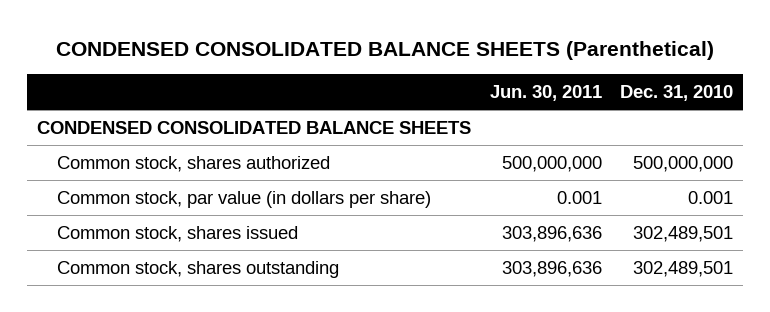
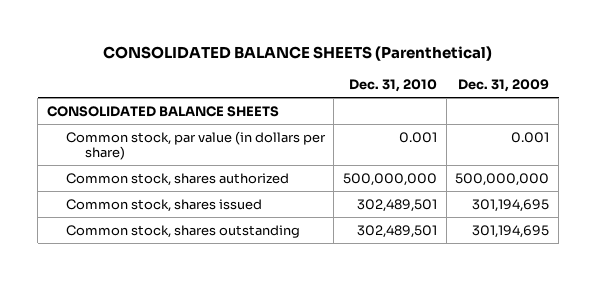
- CONDENSED CONSOLIDATED BALANCE SHEETS (Parenthetical)
+ CONSOLIDATED BALANCE SHEETS (Parenthetical)
- | Jun. 30, 2011 | Dec. 31, 2010
+ | Dec. 31, 2010 | Dec. 31, 2009
- CONDENSED CONSOLIDATED BALANCE SHEETS
+ CONSOLIDATED BALANCE SHEETS
moved down: Common stock, shares authorized | 500,000,000 | 500,000,000

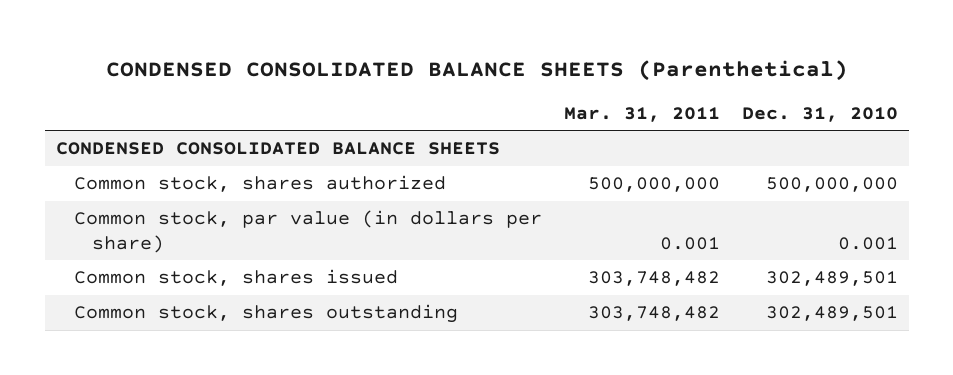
- CONSOLIDATED BALANCE SHEETS (Parenthetical)
+ CONDENSED CONSOLIDATED BALANCE SHEETS (Parenthetical)
- | Dec. 31, 2010 | Dec. 31, 2009
+ | Mar. 31, 2011 | Dec. 31, 2010
- CONSOLIDATED BALANCE SHEETS
+ CONDENSED CONSOLIDATED BALANCE SHEETS
moved down: Common stock, par value (in dollars per share) | 0.001 | 0.001

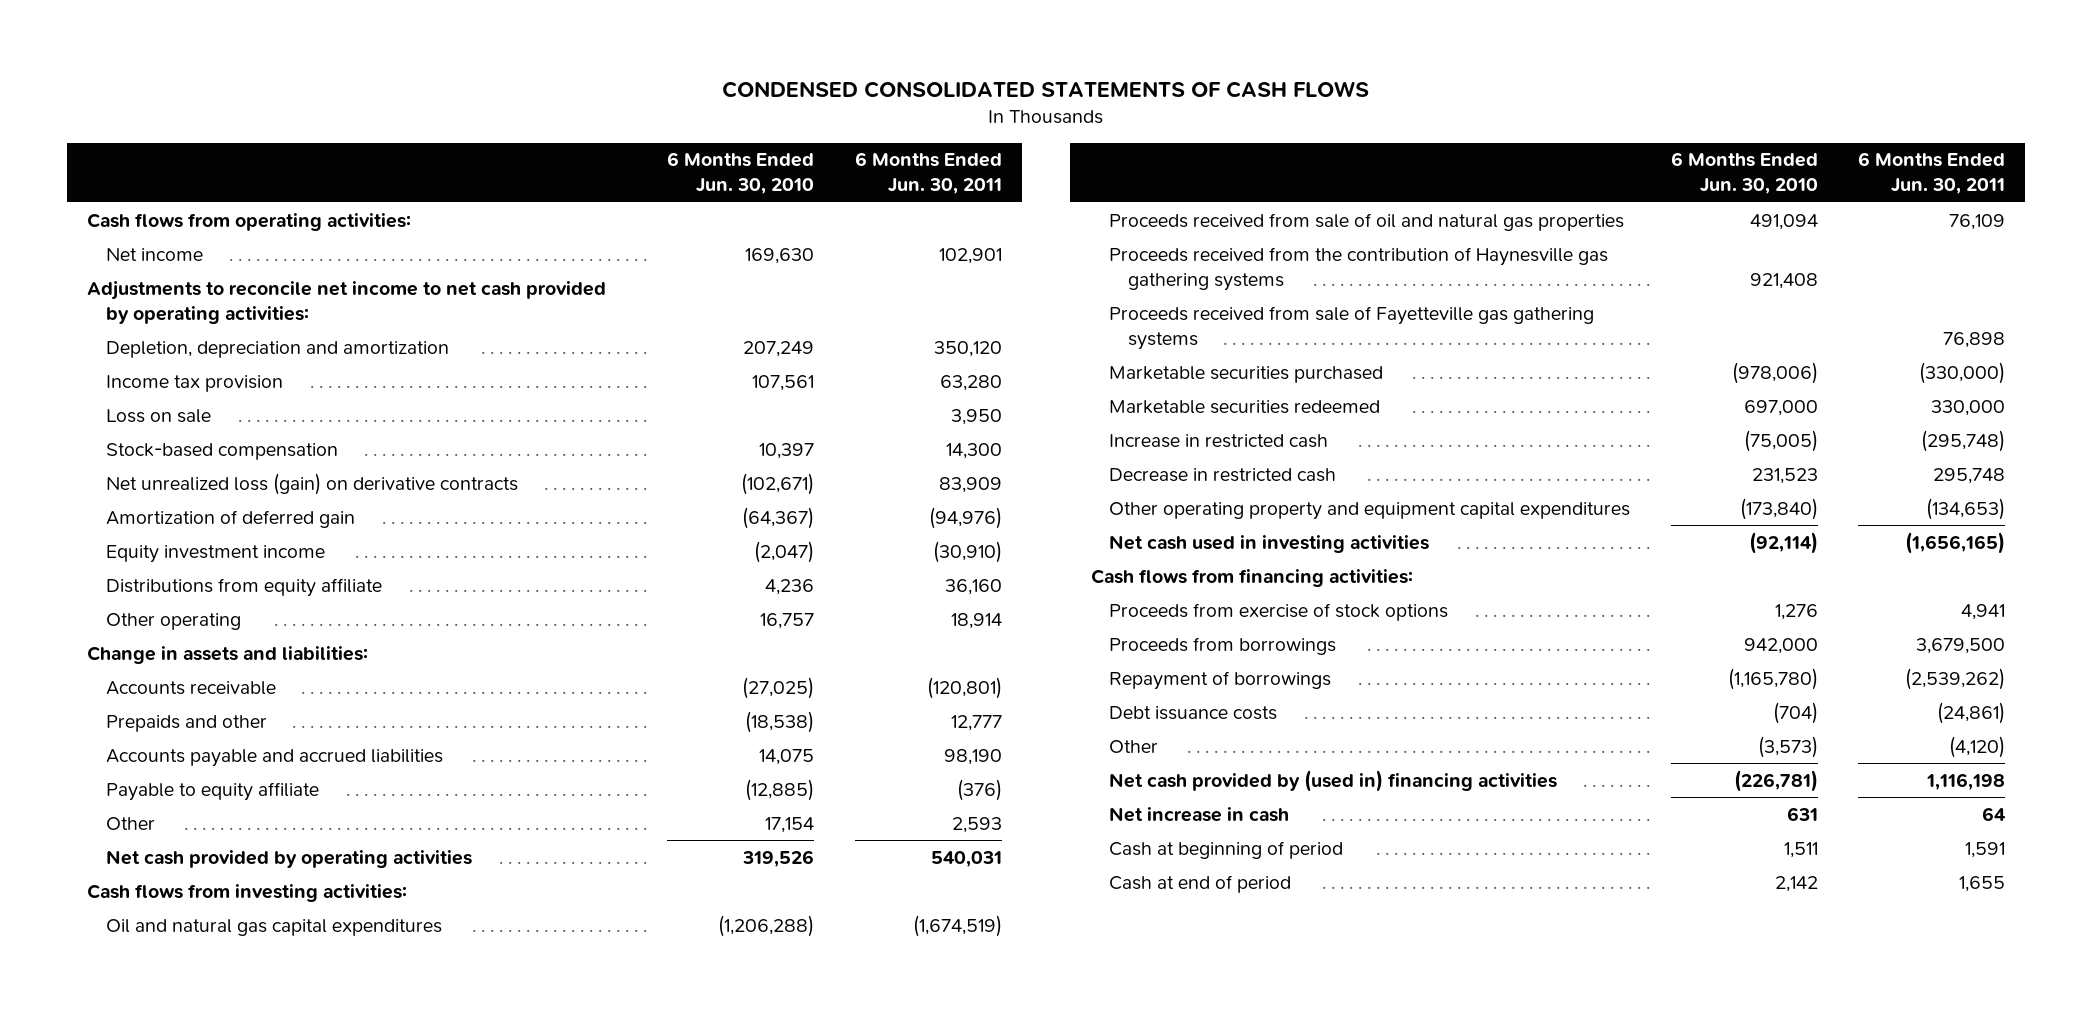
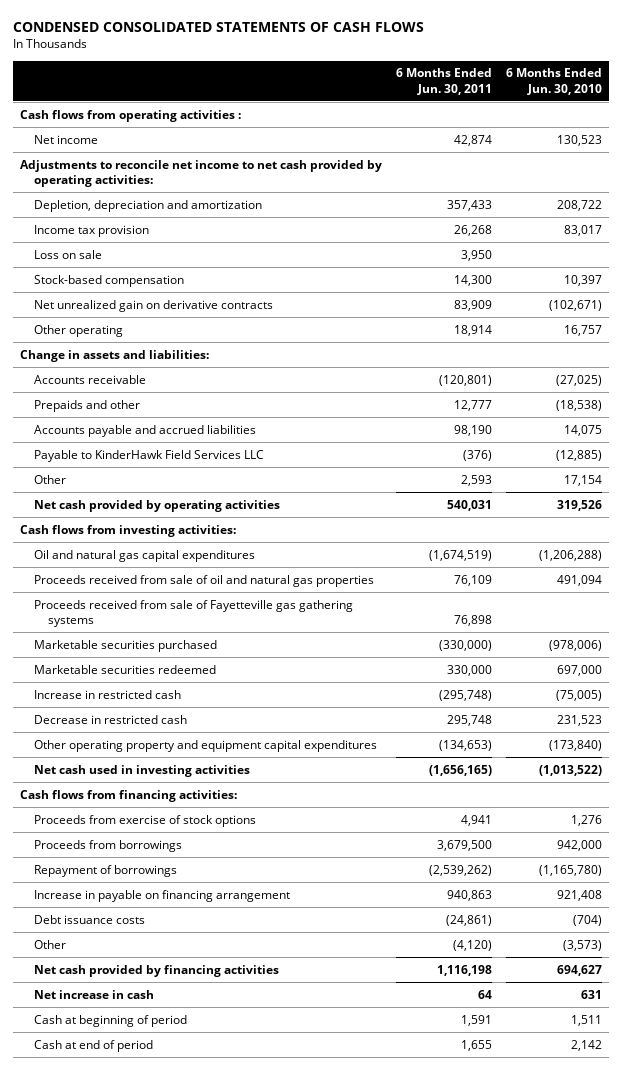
- | 6 Months Ended Jun. 30, 2010 | 6 Months Ended Jun. 30, 2011
+ | 6 Months Ended Jun. 30, 2011 | 6 Months Ended Jun. 30, 2010
- Cash flows from operating activities:
- Net income | 169,630 | 102,901
+ Cash flows from operating activities :
+ Net income | 42,874 | 130,523
- Depletion, depreciation and amortization | 207,249 | 350,120
- Income tax provision | 107,561 | 63,280
+ Depletion, depreciation and amortization | 357,433 | 208,722
+ Income tax provision | 26,268 | 83,017
- Net unrealized loss (gain) on derivative contracts | (102,671) | 83,909
- Amortization of deferred gain | (64,367) | (94,976)
- Equity investment income | (2,047) | (30,910)
- Distributions from equity affiliate | 4,236 | 36,160
+ Net unrealized gain on derivative contracts | 83,909 | (102,671)
- Payable to equity affiliate | (12,885) | (376)
+ Payable to KinderHawk Field Services LLC | (376) | (12,885)
- Proceeds received from the contribution of Haynesville gas gathering systems | 921,408 |
- Net cash used in investing activities | (92,114) | (1,656,165)
+ Net cash used in investing activities | (1,656,165) | (1,013,522)
+ Increase in payable on financing arrangement | 940,863 | 921,408
- Net cash provided by (used in) financing activities | (226,781) | 1,116,198
+ Net cash provided by financing activities | 1,116,198 | 694,627

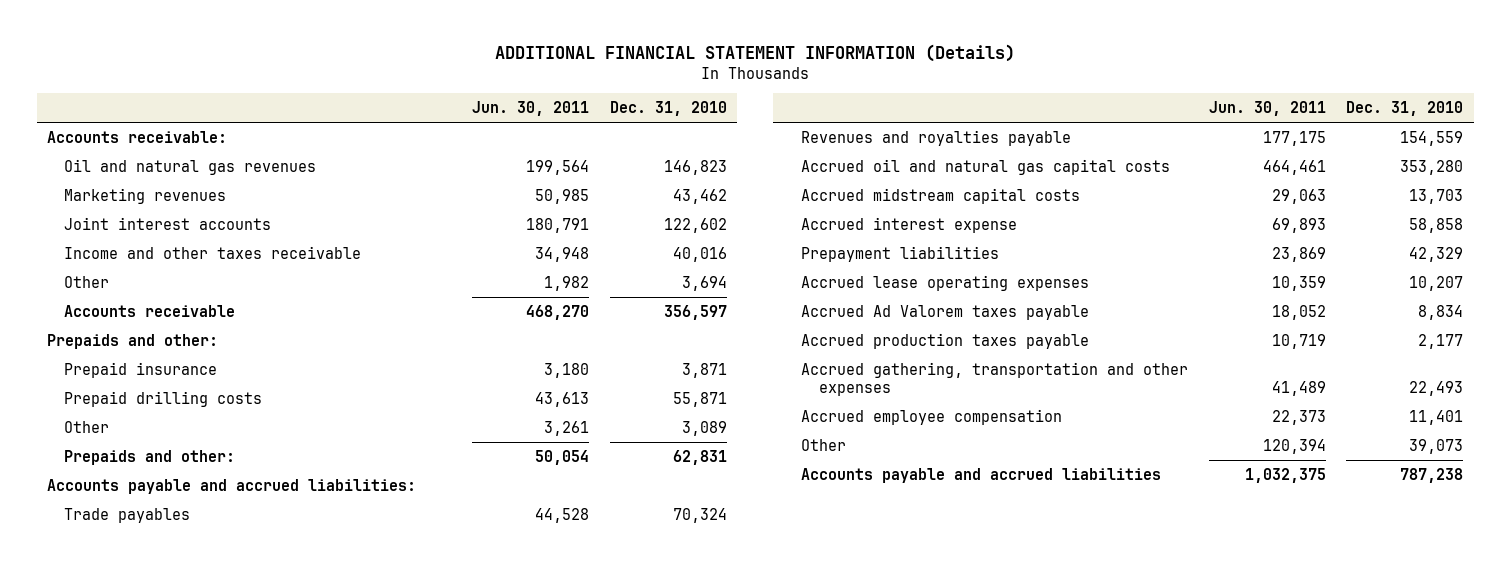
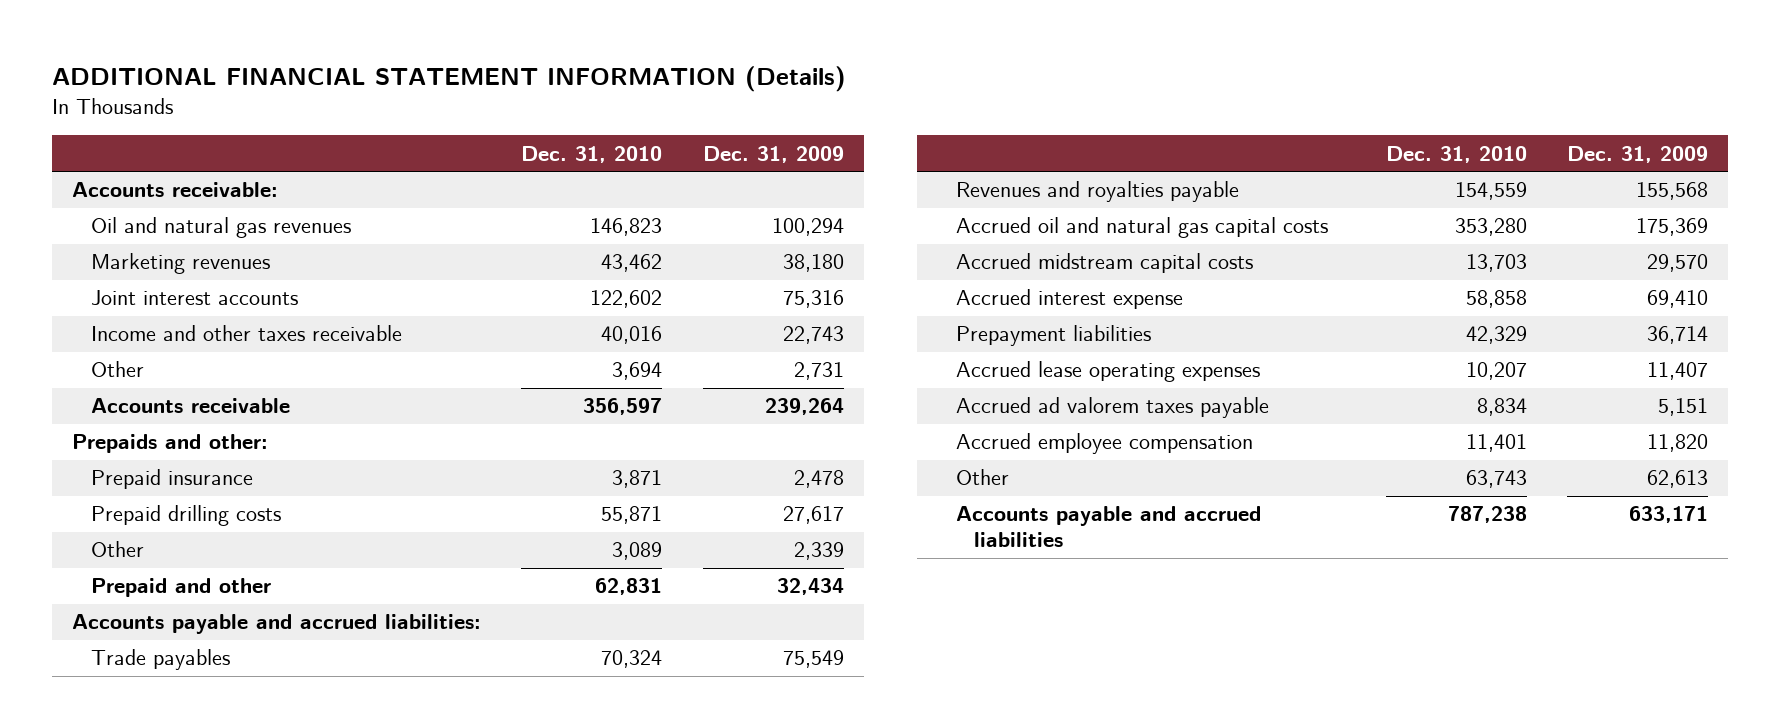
- | Jun. 30, 2011 | Dec. 31, 2010
+ | Dec. 31, 2010 | Dec. 31, 2009
- Prepaids and other: | 50,054 | 62,831
+ Prepaid and other | 62,831 | 32,434
- Accrued Ad Valorem taxes payable | 18,052 | 8,834
- Accrued production taxes payable | 10,719 | 2,177
- Accrued gathering, transportation and other expenses | 41,489 | 22,493
+ Accrued ad valorem taxes payable | 8,834 | 5,151
- Other | 120,394 | 39,073
+ Other | 63,743 | 62,613

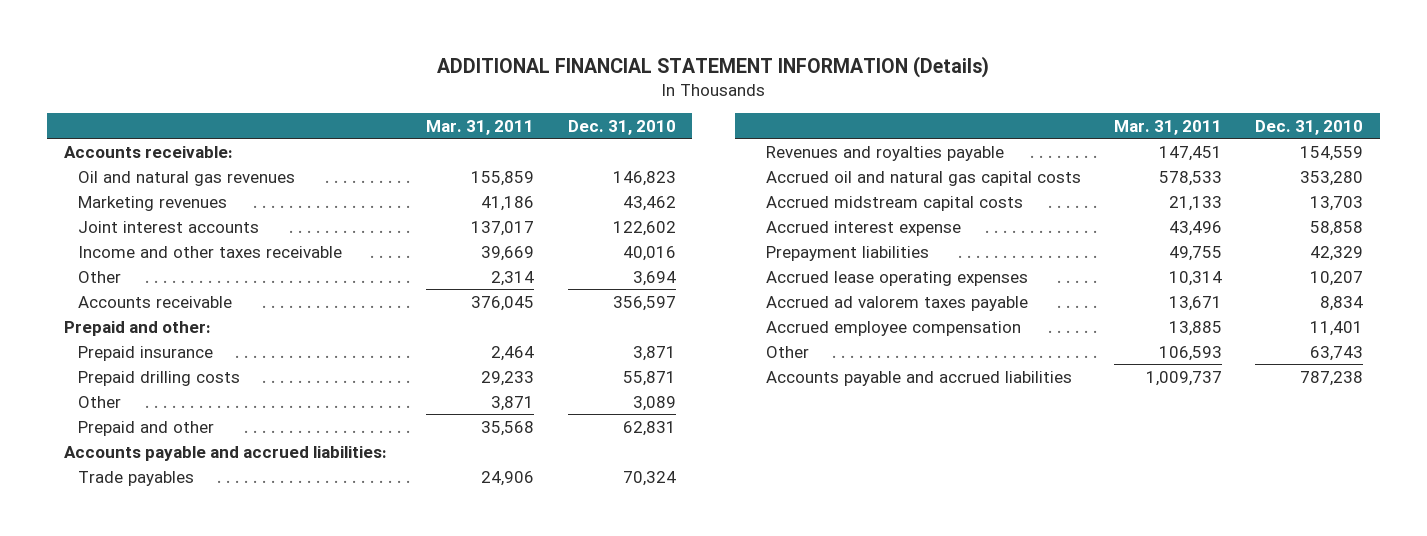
- | Dec. 31, 2010 | Dec. 31, 2009
+ | Mar. 31, 2011 | Dec. 31, 2010
- Prepaids and other:
+ Prepaid and other:

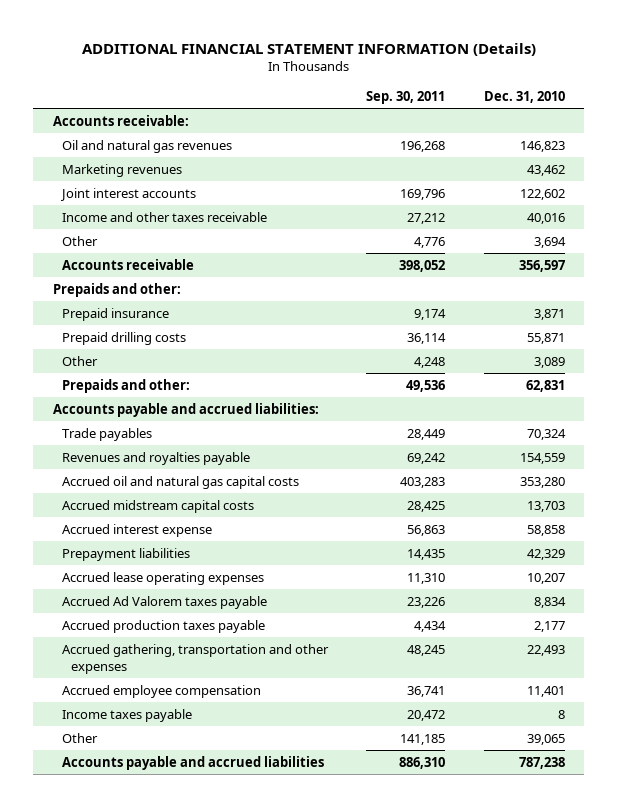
- | Mar. 31, 2011 | Dec. 31, 2010
+ | Sep. 30, 2011 | Dec. 31, 2010
- Prepaid and other:
+ Prepaids and other:
- Prepaid and other | 35,568 | 62,831
+ Prepaids and other: | 49,536 | 62,831
- Accrued ad valorem taxes payable | 13,671 | 8,834
+ Accrued Ad Valorem taxes payable | 23,226 | 8,834
+ Accrued production taxes payable | 4,434 | 2,177
+ Accrued gathering, transportation and other expenses | 48,245 | 22,493
- Other | 106,593 | 63,743
+ Income taxes payable | 20,472 | 8
+ Other | 141,185 | 39,065

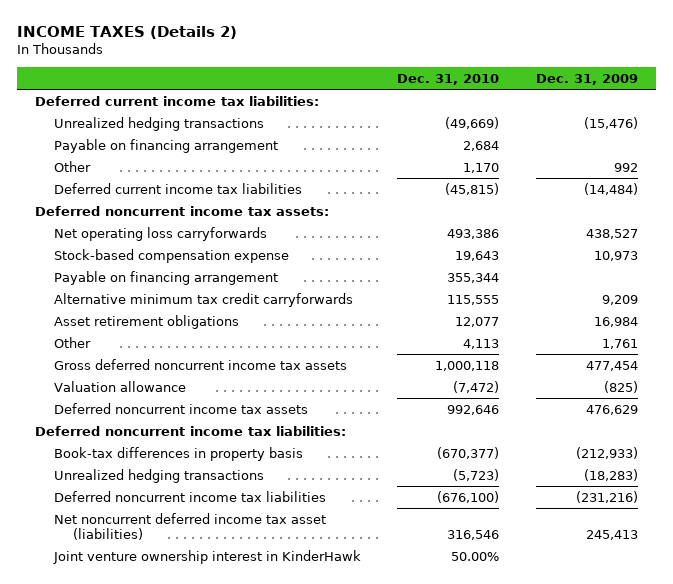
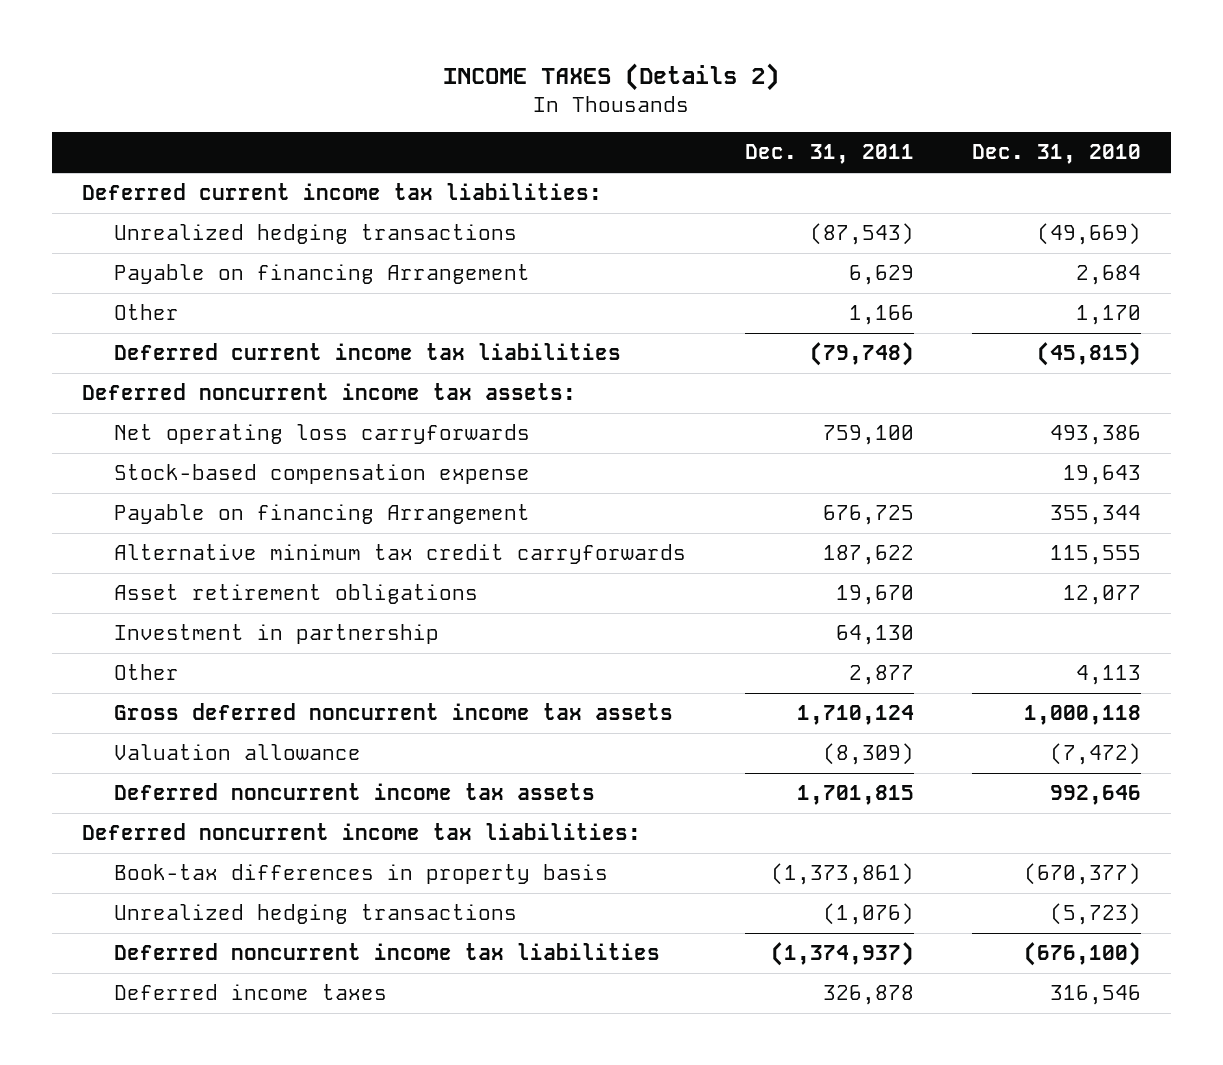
- | Dec. 31, 2010 | Dec. 31, 2009
+ | Dec. 31, 2011 | Dec. 31, 2010
- Payable on financing arrangement | 2,684 |
+ Payable on financing Arrangement | 6,629 | 2,684
- Payable on financing arrangement | 355,344 |
+ Payable on financing Arrangement | 676,725 | 355,344
+ Investment in partnership | 64,130 |
- Net noncurrent deferred income tax asset (liabilities) | 316,546 | 245,413
- Joint venture ownership interest in KinderHawk | 50.00% |
+ Deferred income taxes | 326,878 | 316,546

